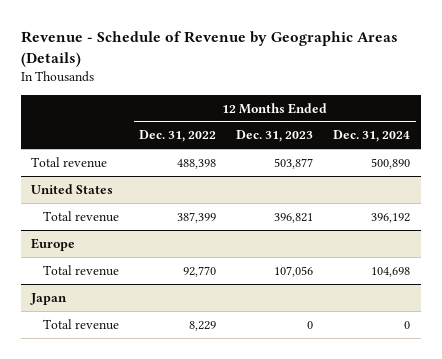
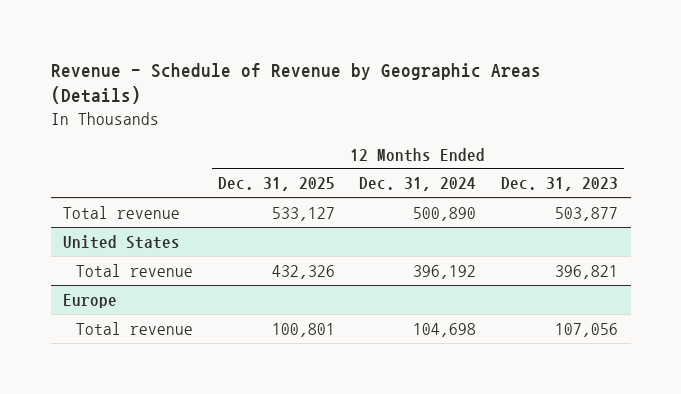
- | 12 Months Ended Dec. 31, 2022 | 12 Months Ended Dec. 31, 2023 | 12 Months Ended Dec. 31, 2024
+ | 12 Months Ended Dec. 31, 2025 | 12 Months Ended Dec. 31, 2024 | 12 Months Ended Dec. 31, 2023
- Japan
- Total revenue | 8,229 | 0 | 0

